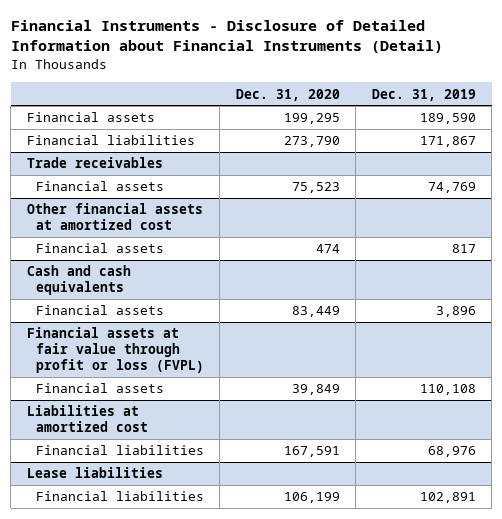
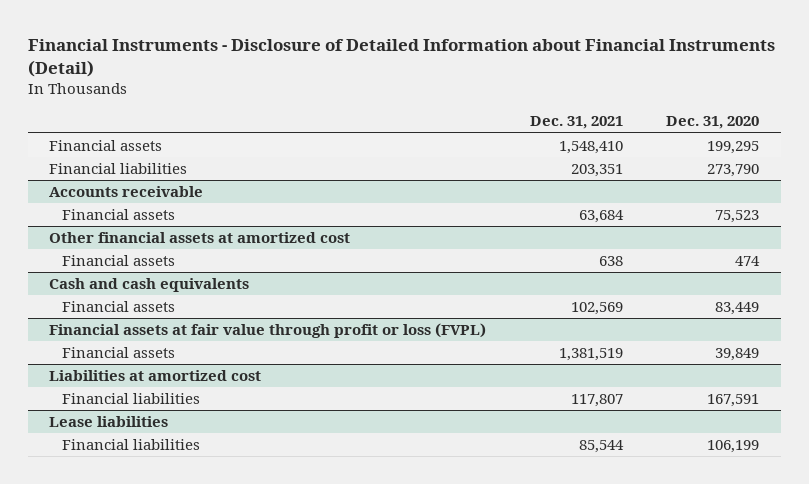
- | Dec. 31, 2020 | Dec. 31, 2019
+ | Dec. 31, 2021 | Dec. 31, 2020
- Trade receivables
+ Accounts receivable

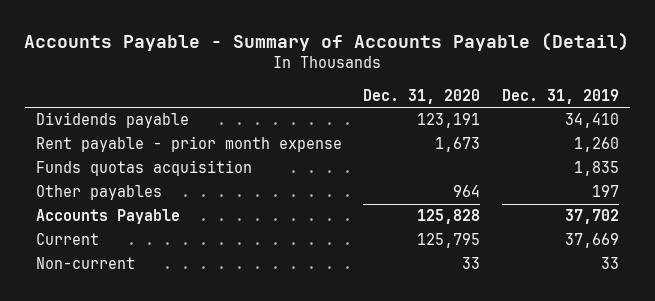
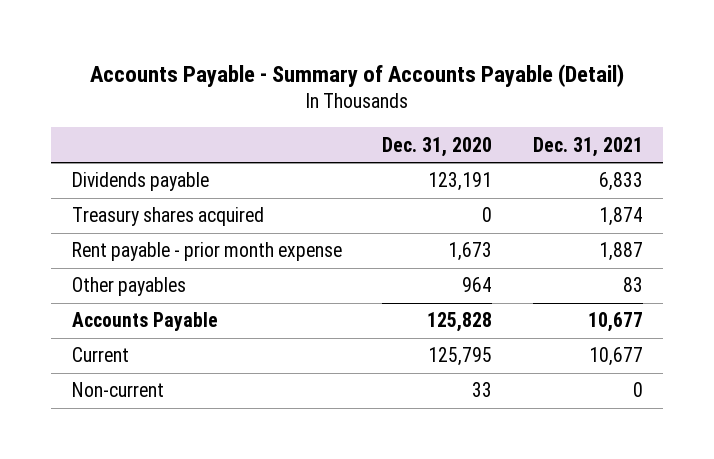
- | Dec. 31, 2020 | Dec. 31, 2019
+ | Dec. 31, 2020 | Dec. 31, 2021
+ Treasury shares acquired | 0 | 1,874
- Funds quotas acquisition | | 1,835

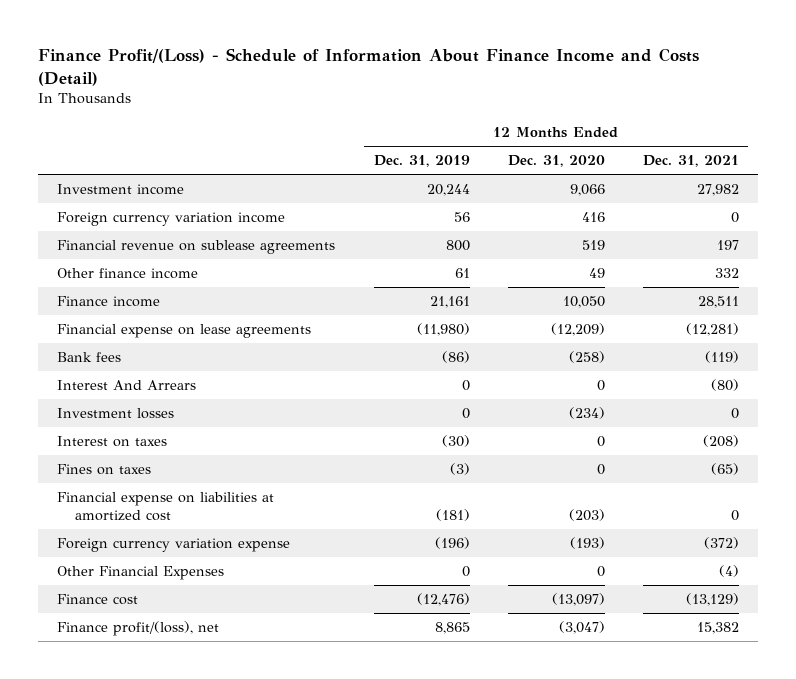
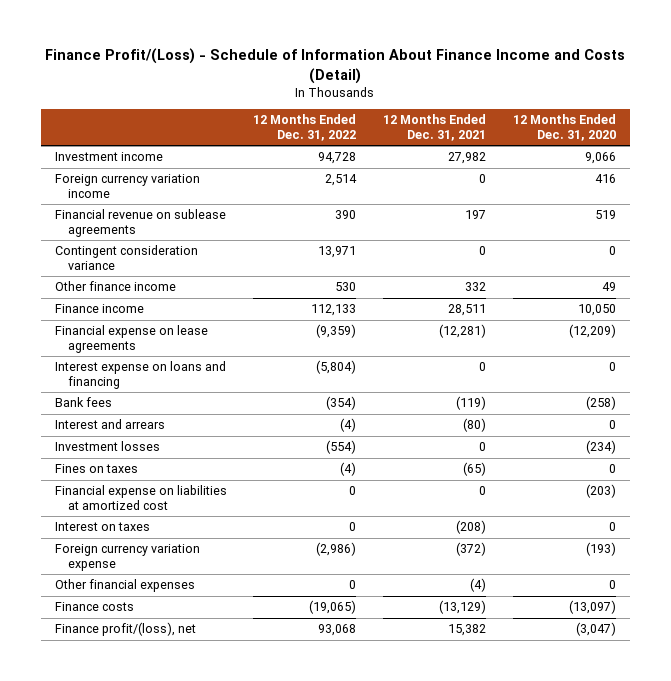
- | 12 Months Ended Dec. 31, 2019 | 12 Months Ended Dec. 31, 2020 | 12 Months Ended Dec. 31, 2021
+ | 12 Months Ended Dec. 31, 2022 | 12 Months Ended Dec. 31, 2021 | 12 Months Ended Dec. 31, 2020
+ Contingent consideration variance | 13,971 | 0 | 0
+ Interest expense on loans and financing | (5,804) | 0 | 0
- Interest And Arrears | 0 | 0 | (80)
+ Interest and arrears | (4) | (80) | 0
moved down: Interest on taxes | 0 | (208) | 0
- Other Financial Expenses | 0 | 0 | (4)
- Finance cost | (12,476) | (13,097) | (13,129)
+ Other financial expenses | 0 | (4) | 0
+ Finance costs | (19,065) | (13,129) | (13,097)

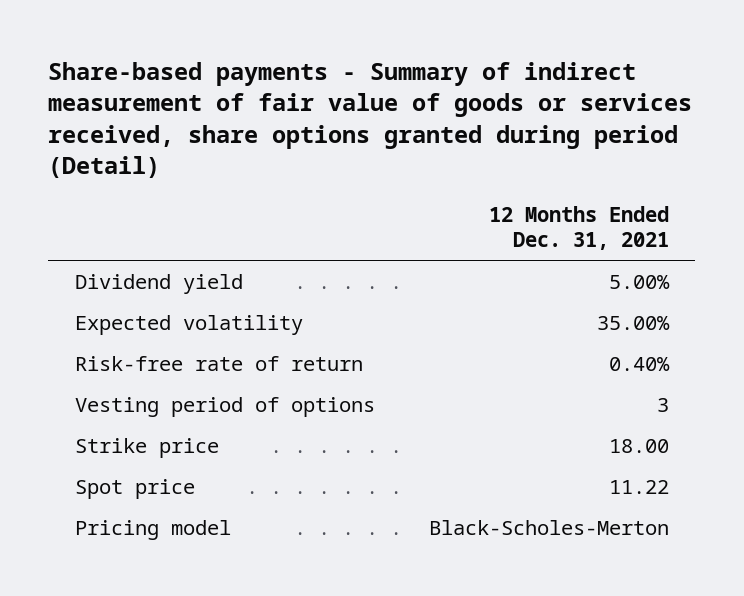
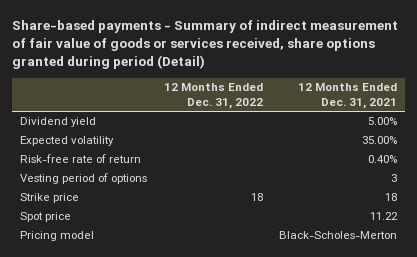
- | 12 Months Ended Dec. 31, 2021
+ | 12 Months Ended Dec. 31, 2022 | 12 Months Ended Dec. 31, 2021
- Strike price | 18.00
+ Strike price | 18 | 18

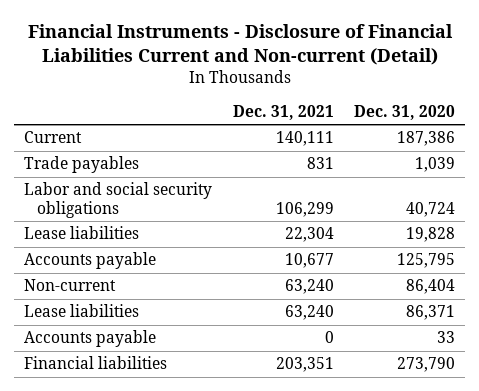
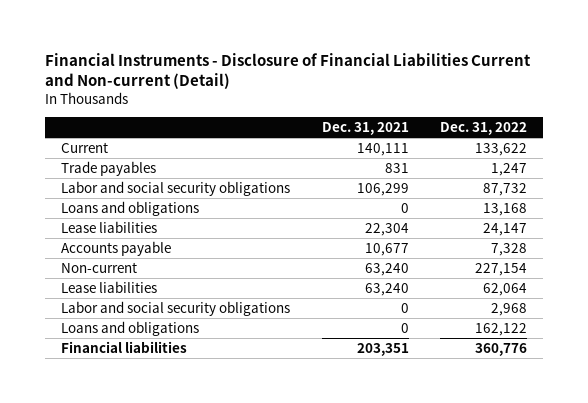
- | Dec. 31, 2021 | Dec. 31, 2020
+ | Dec. 31, 2021 | Dec. 31, 2022
+ Loans and obligations | 0 | 13,168
- Accounts payable | 0 | 33
+ Labor and social security obligations | 0 | 2,968
+ Loans and obligations | 0 | 162,122

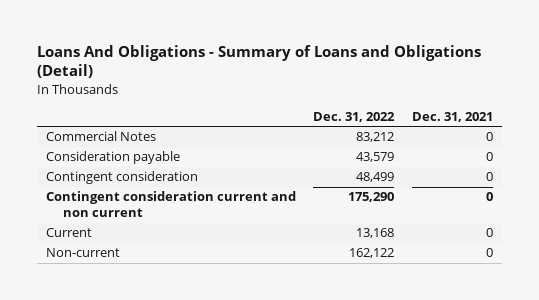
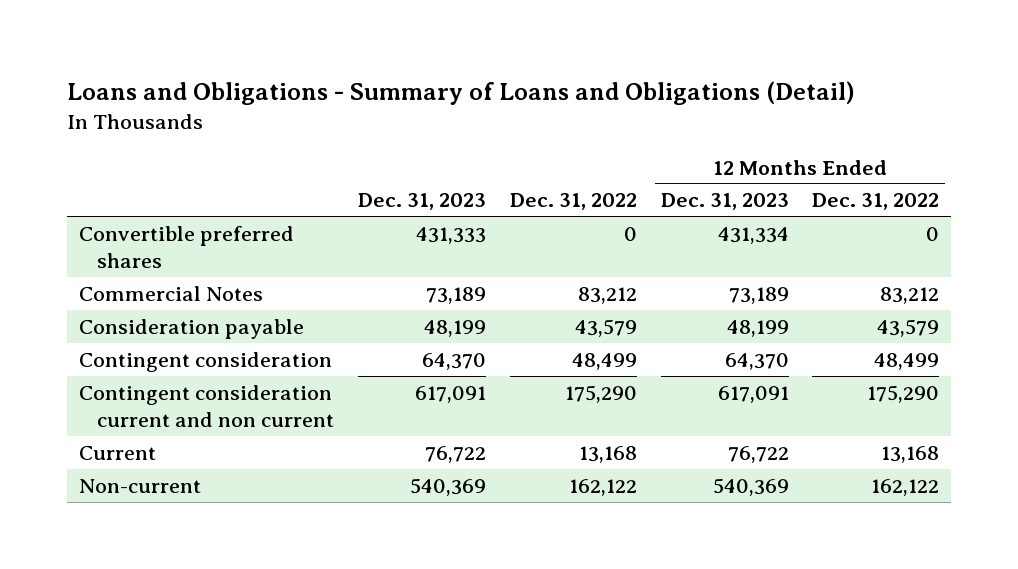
- Loans And Obligations - Summary of Loans and Obligations (Detail)
+ Loans and Obligations - Summary of Loans and Obligations (Detail)
- | Dec. 31, 2022 | Dec. 31, 2021
+ | Dec. 31, 2023 | Dec. 31, 2022 | 12 Months Ended Dec. 31, 2023 | 12 Months Ended Dec. 31, 2022
+ Convertible preferred shares | 431,333 | 0 | 431,334 | 0

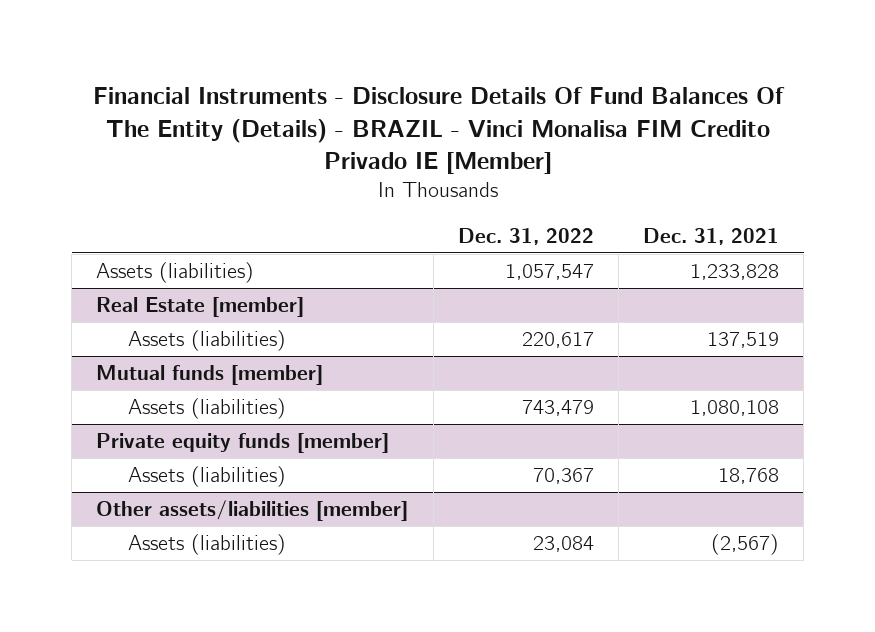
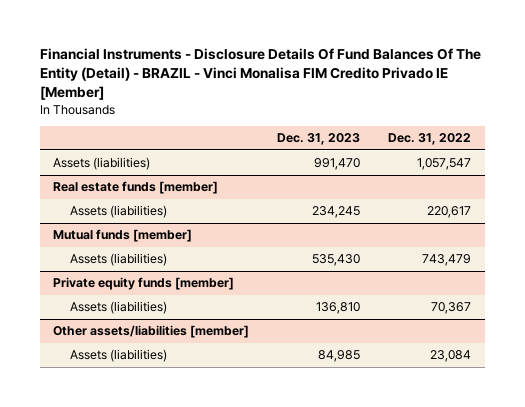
- Financial Instruments - Disclosure Details Of Fund Balances Of The Entity (Details) - BRAZIL - Vinci Monalisa FIM Credito Privado IE [Member]
+ Financial Instruments - Disclosure Details Of Fund Balances Of The Entity (Detail) - BRAZIL - Vinci Monalisa FIM Credito Privado IE [Member]
- | Dec. 31, 2022 | Dec. 31, 2021
+ | Dec. 31, 2023 | Dec. 31, 2022
- Real Estate [member]
+ Real estate funds [member]

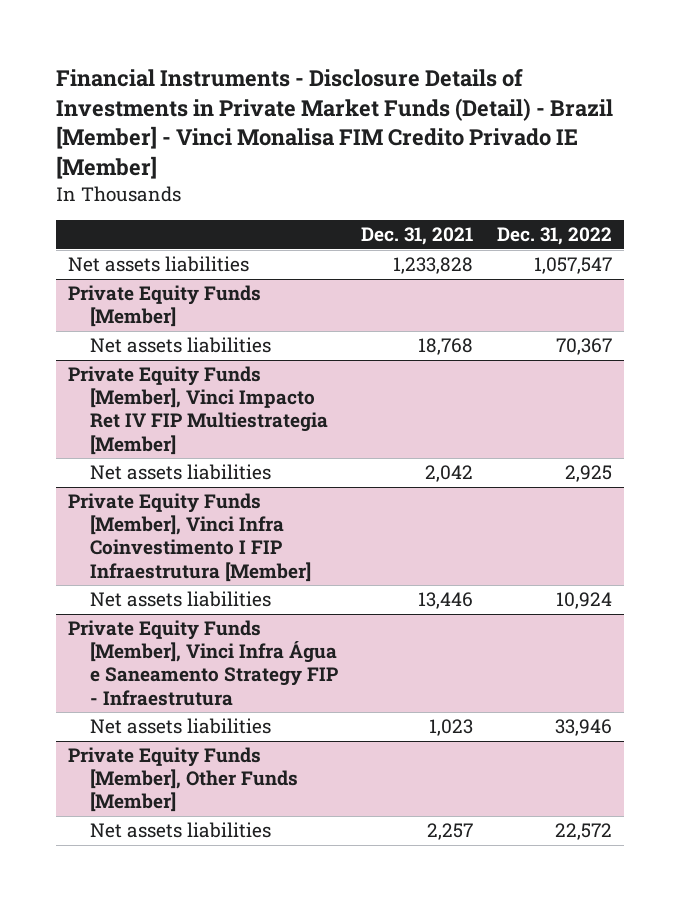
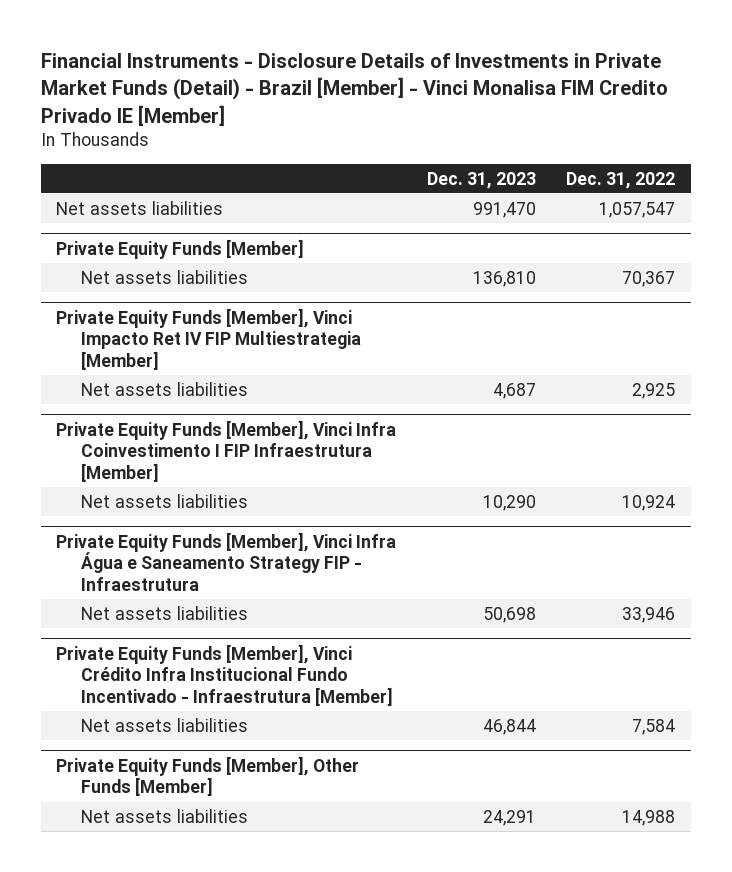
- | Dec. 31, 2021 | Dec. 31, 2022
+ | Dec. 31, 2023 | Dec. 31, 2022
+ Private Equity Funds [Member], Vinci Crédito Infra Institucional Fundo Incentivado - Infraestrutura [Member]
+ Net assets liabilities | 46,844 | 7,584
@ Private Equity Funds [Member], Other Funds [Member]
- Net assets liabilities | 2,257 | 22,572
+ Net assets liabilities | 24,291 | 14,988

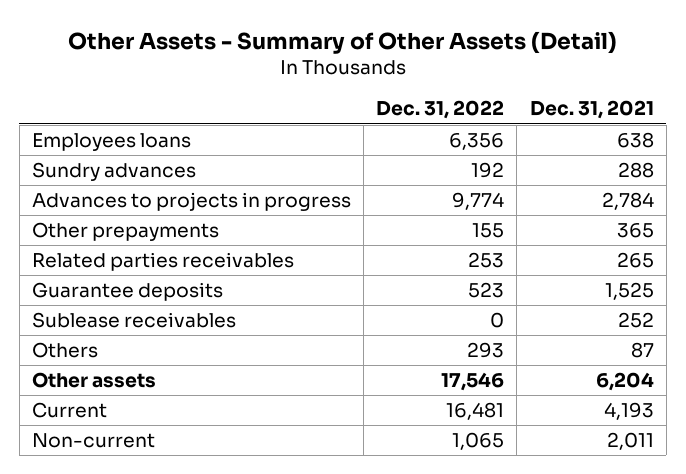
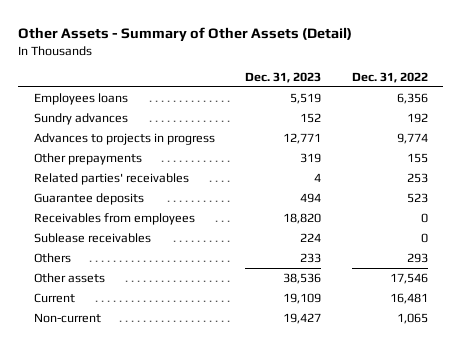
- | Dec. 31, 2022 | Dec. 31, 2021
+ | Dec. 31, 2023 | Dec. 31, 2022
- Related parties receivables | 253 | 265
+ Related parties' receivables | 4 | 253
+ Receivables from employees | 18,820 | 0

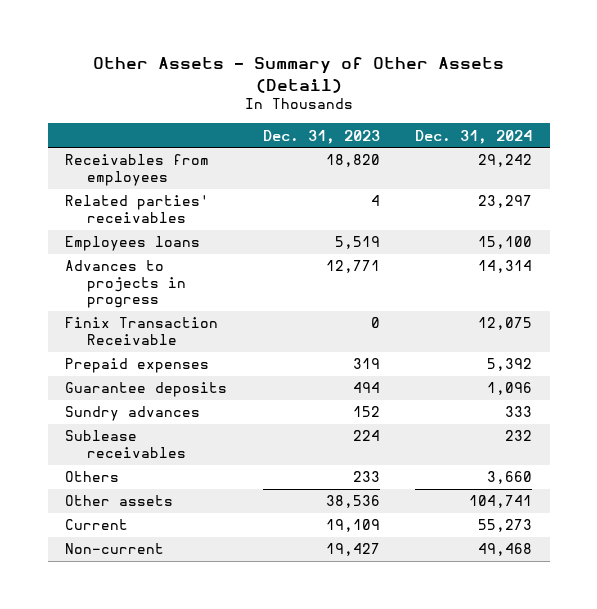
- | Dec. 31, 2023 | Dec. 31, 2022
+ | Dec. 31, 2023 | Dec. 31, 2024
moved up: Receivables from employees | 18,820 | 29,242
moved up: Related parties' receivables | 4 | 23,297
- Other prepayments | 319 | 155
+ Finix Transaction Receivable | 0 | 12,075
+ Prepaid expenses | 319 | 5,392
moved down: Sundry advances | 152 | 333

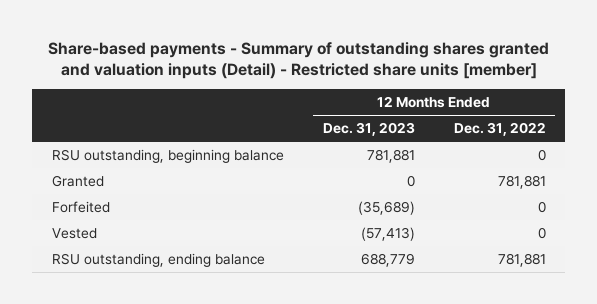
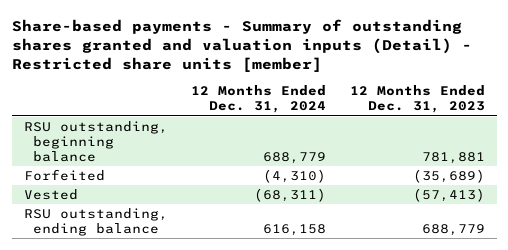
- | 12 Months Ended Dec. 31, 2023 | 12 Months Ended Dec. 31, 2022
+ | 12 Months Ended Dec. 31, 2024 | 12 Months Ended Dec. 31, 2023
- Granted | 0 | 781,881

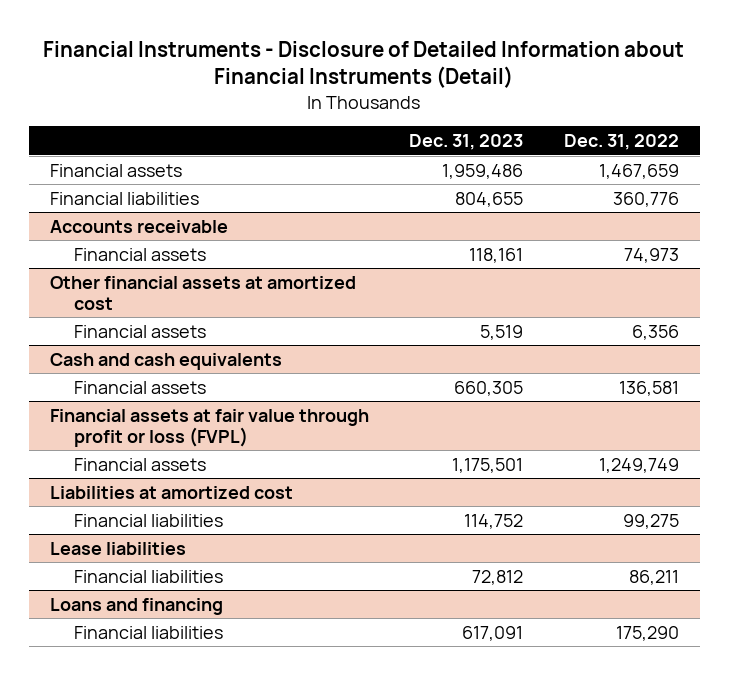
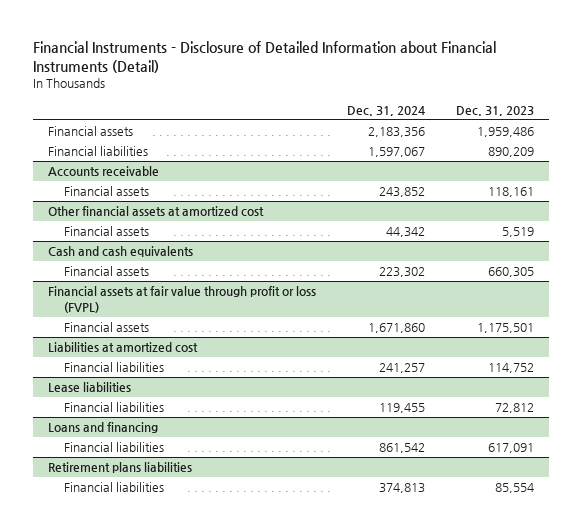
- | Dec. 31, 2023 | Dec. 31, 2022
+ | Dec. 31, 2024 | Dec. 31, 2023
- Financial liabilities | 804,655 | 360,776
+ Financial liabilities | 1,597,067 | 890,209
+ Retirement plans liabilities
+ Financial liabilities | 374,813 | 85,554

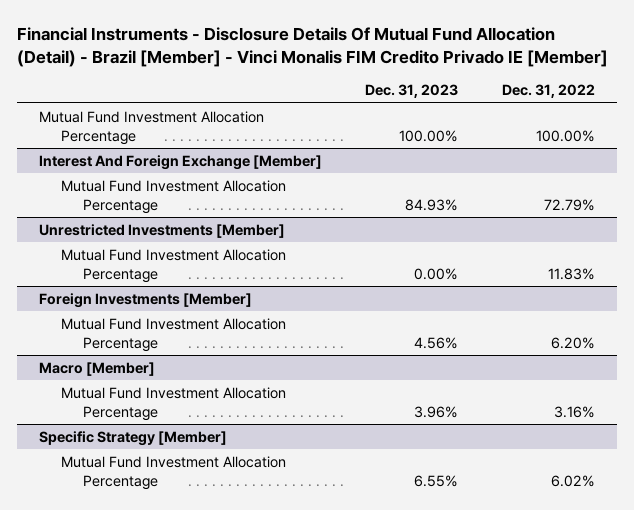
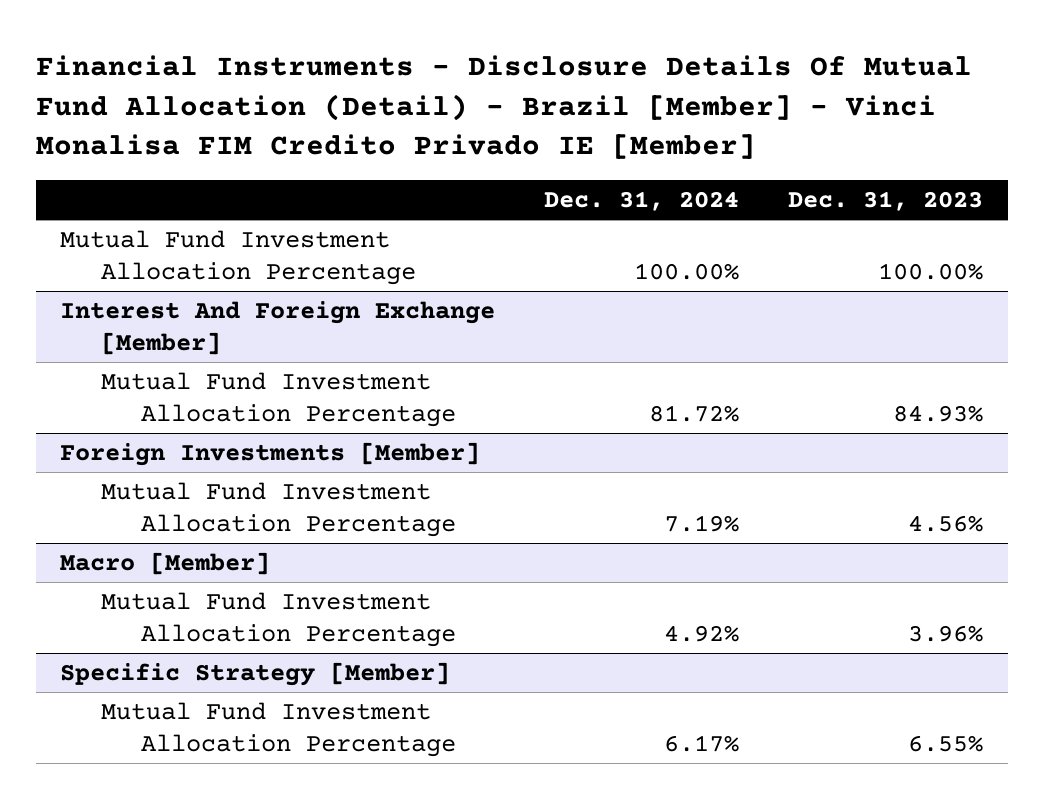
- Financial Instruments - Disclosure Details Of Mutual Fund Allocation (Detail) - Brazil [Member] - Vinci Monalis FIM Credito Privado IE [Member]
+ Financial Instruments - Disclosure Details Of Mutual Fund Allocation (Detail) - Brazil [Member] - Vinci Monalisa FIM Credito Privado IE [Member]
- | Dec. 31, 2023 | Dec. 31, 2022
+ | Dec. 31, 2024 | Dec. 31, 2023
- Unrestricted Investments [Member]
- Mutual Fund Investment Allocation Percentage | 0.00% | 11.83%

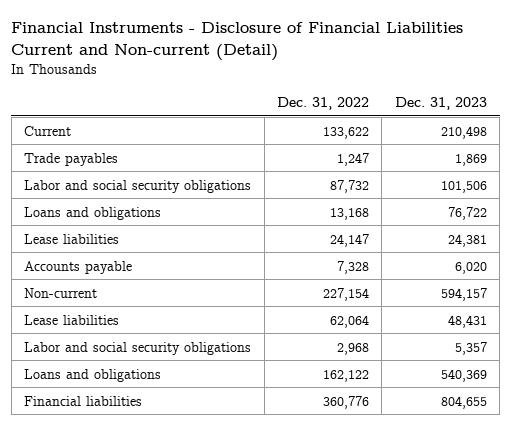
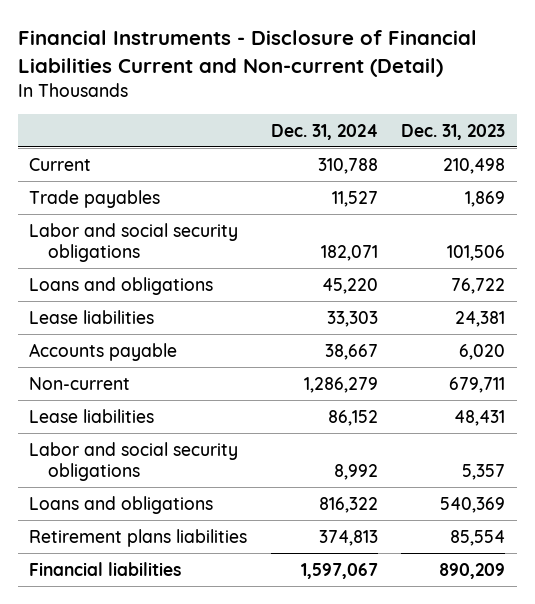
- | Dec. 31, 2022 | Dec. 31, 2023
+ | Dec. 31, 2024 | Dec. 31, 2023
- Non-current | 227,154 | 594,157
+ Non-current | 1,286,279 | 679,711
- Financial liabilities | 360,776 | 804,655
+ Retirement plans liabilities | 374,813 | 85,554
+ Financial liabilities | 1,597,067 | 890,209

